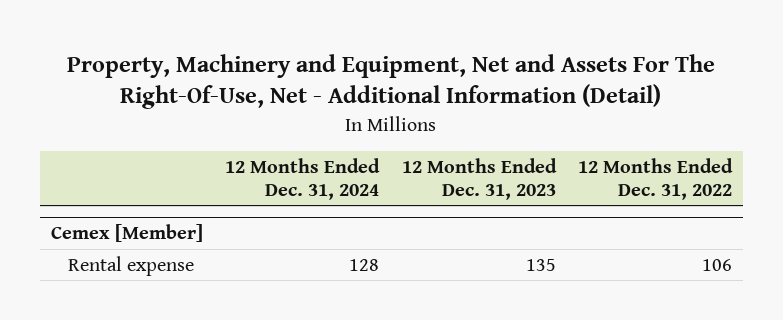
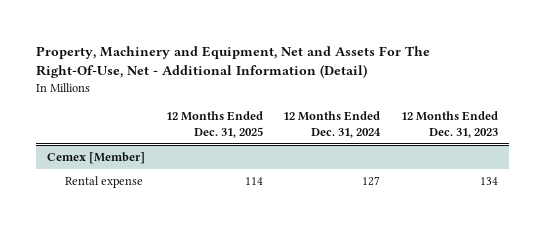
- | 12 Months Ended Dec. 31, 2024 | 12 Months Ended Dec. 31, 2023 | 12 Months Ended Dec. 31, 2022
+ | 12 Months Ended Dec. 31, 2025 | 12 Months Ended Dec. 31, 2024 | 12 Months Ended Dec. 31, 2023
@ Cemex [Member]
- Rental expense | 128 | 135 | 106
+ Rental expense | 114 | 127 | 134

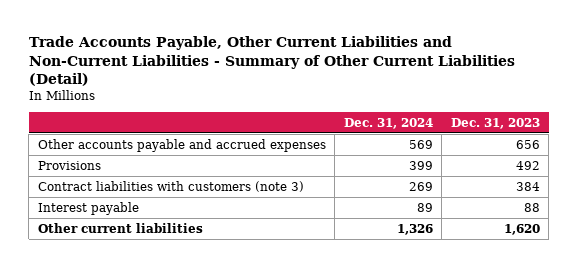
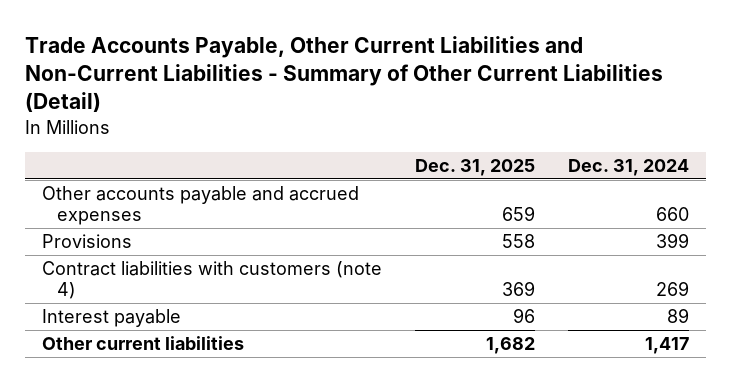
- | Dec. 31, 2024 | Dec. 31, 2023
+ | Dec. 31, 2025 | Dec. 31, 2024
- Other accounts payable and accrued expenses | 569 | 656
+ Other accounts payable and accrued expenses | 659 | 660
- Contract liabilities with customers (note 3) | 269 | 384
+ Contract liabilities with customers (note 4) | 369 | 269
- Other current liabilities | 1,326 | 1,620
+ Other current liabilities | 1,682 | 1,417

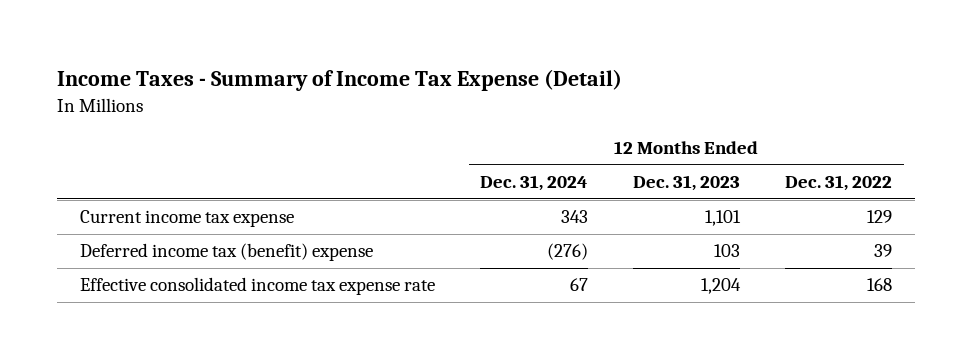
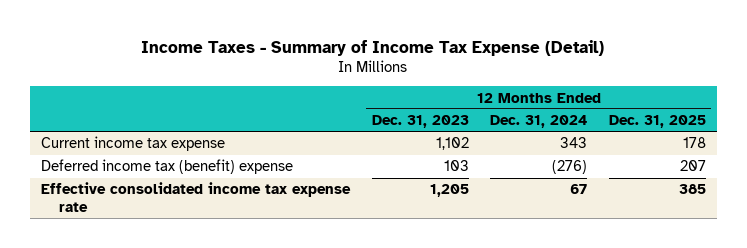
- | 12 Months Ended Dec. 31, 2024 | 12 Months Ended Dec. 31, 2023 | 12 Months Ended Dec. 31, 2022
+ | 12 Months Ended Dec. 31, 2023 | 12 Months Ended Dec. 31, 2024 | 12 Months Ended Dec. 31, 2025
- Current income tax expense | 343 | 1,101 | 129
+ Current income tax expense | 1,102 | 343 | 178
- Effective consolidated income tax expense rate | 67 | 1,204 | 168
+ Effective consolidated income tax expense rate | 1,205 | 67 | 385

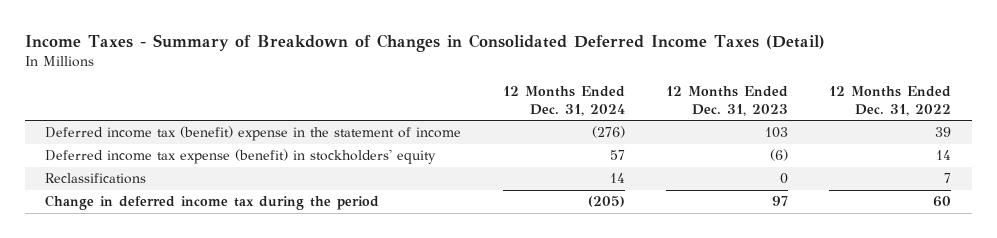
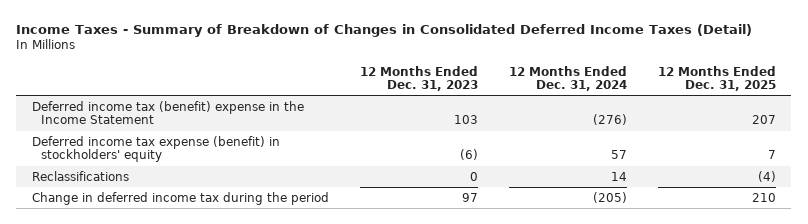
- | 12 Months Ended Dec. 31, 2024 | 12 Months Ended Dec. 31, 2023 | 12 Months Ended Dec. 31, 2022
+ | 12 Months Ended Dec. 31, 2023 | 12 Months Ended Dec. 31, 2024 | 12 Months Ended Dec. 31, 2025
- Deferred income tax (benefit) expense in the statement of income | (276) | 103 | 39
+ Deferred income tax (benefit) expense in the Income Statement | 103 | (276) | 207

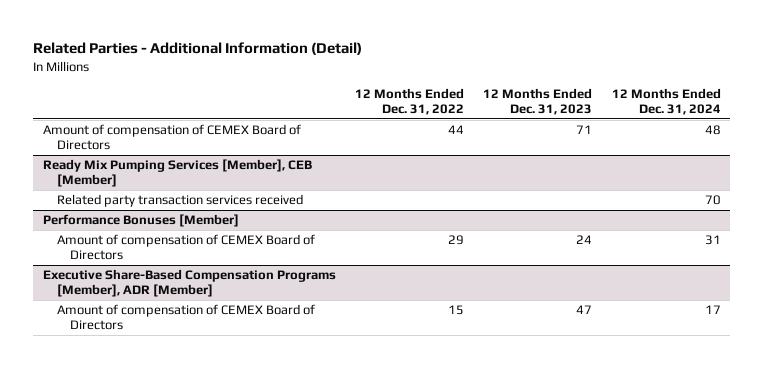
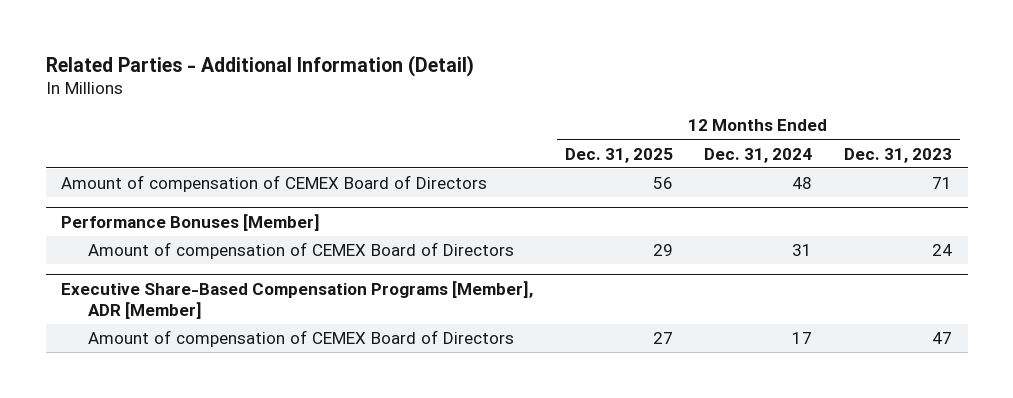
- | 12 Months Ended Dec. 31, 2022 | 12 Months Ended Dec. 31, 2023 | 12 Months Ended Dec. 31, 2024
+ | 12 Months Ended Dec. 31, 2025 | 12 Months Ended Dec. 31, 2024 | 12 Months Ended Dec. 31, 2023
- Ready Mix Pumping Services [Member], CEB [Member]
- Related party transaction services received | | | 70

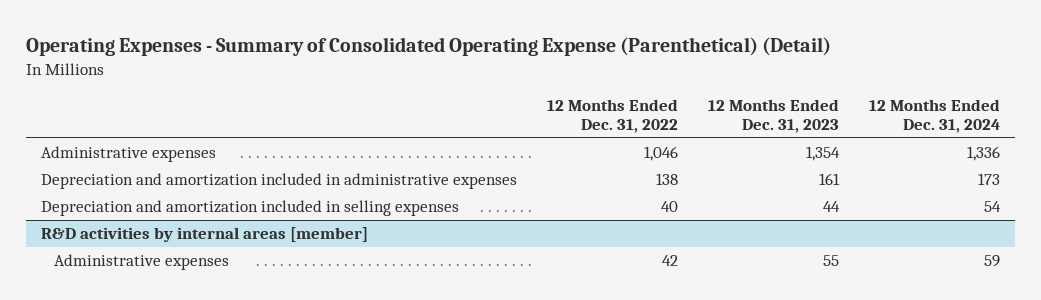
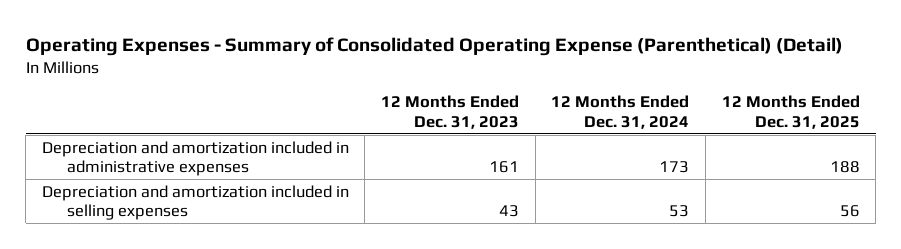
- | 12 Months Ended Dec. 31, 2022 | 12 Months Ended Dec. 31, 2023 | 12 Months Ended Dec. 31, 2024
+ | 12 Months Ended Dec. 31, 2023 | 12 Months Ended Dec. 31, 2024 | 12 Months Ended Dec. 31, 2025
- Administrative expenses | 1,046 | 1,354 | 1,336
- Depreciation and amortization included in selling expenses | 40 | 44 | 54
- R&D activities by internal areas [member]
- Administrative expenses | 42 | 55 | 59
+ Depreciation and amortization included in selling expenses | 43 | 53 | 56

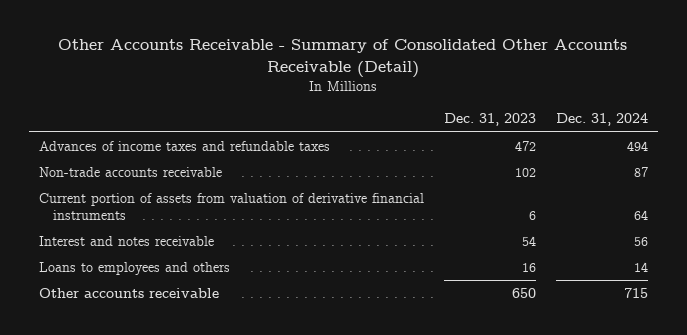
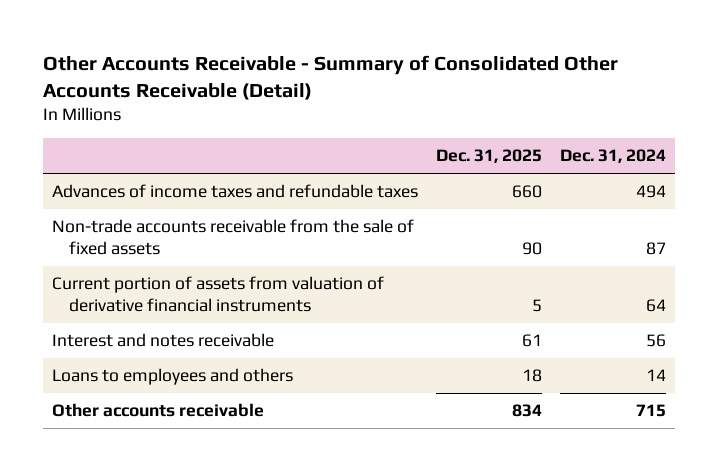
- | Dec. 31, 2023 | Dec. 31, 2024
+ | Dec. 31, 2025 | Dec. 31, 2024
- Non-trade accounts receivable | 102 | 87
+ Non-trade accounts receivable from the sale of fixed assets | 90 | 87

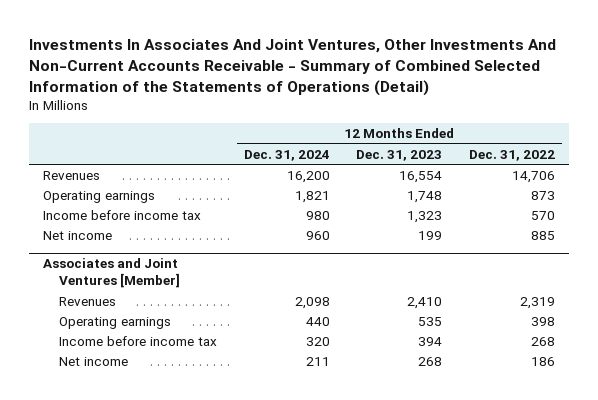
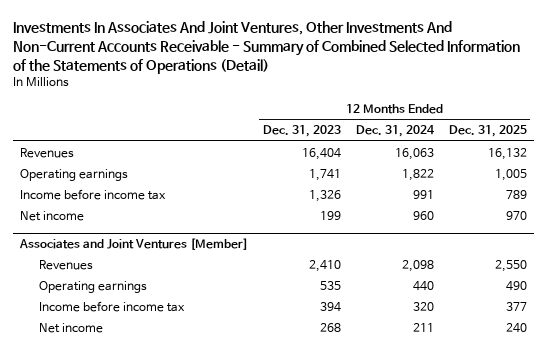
- | 12 Months Ended Dec. 31, 2024 | 12 Months Ended Dec. 31, 2023 | 12 Months Ended Dec. 31, 2022
+ | 12 Months Ended Dec. 31, 2023 | 12 Months Ended Dec. 31, 2024 | 12 Months Ended Dec. 31, 2025
- Revenues | 16,200 | 16,554 | 14,706
- Operating earnings | 1,821 | 1,748 | 873
- Income before income tax | 980 | 1,323 | 570
+ Revenues | 16,404 | 16,063 | 16,132
+ Operating earnings | 1,741 | 1,822 | 1,005
+ Income before income tax | 1,326 | 991 | 789

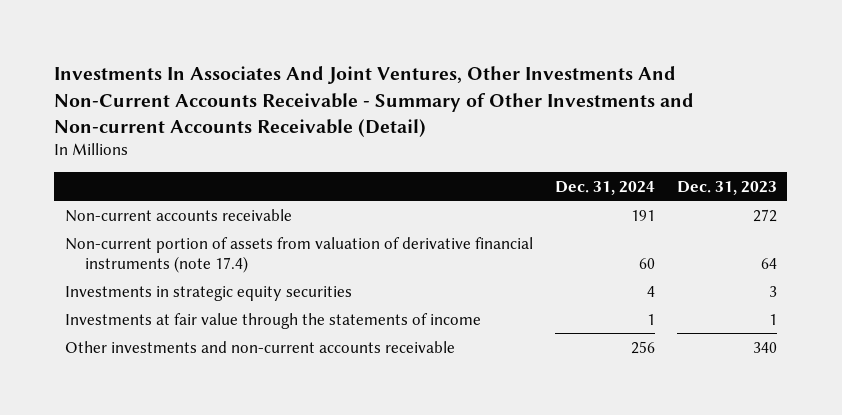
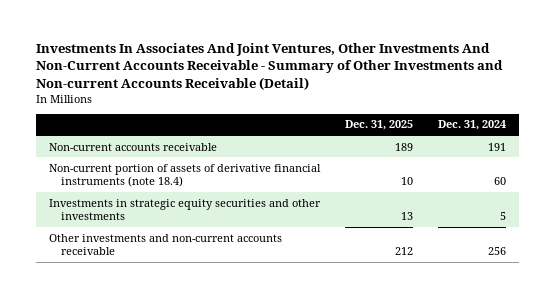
- | Dec. 31, 2024 | Dec. 31, 2023
+ | Dec. 31, 2025 | Dec. 31, 2024
- Non-current portion of assets from valuation of derivative financial instruments (note 17.4) | 60 | 64
- Investments in strategic equity securities | 4 | 3
- Investments at fair value through the statements of income | 1 | 1
+ Non-current portion of assets of derivative financial instruments (note 18.4) | 10 | 60
+ Investments in strategic equity securities and other investments | 13 | 5

